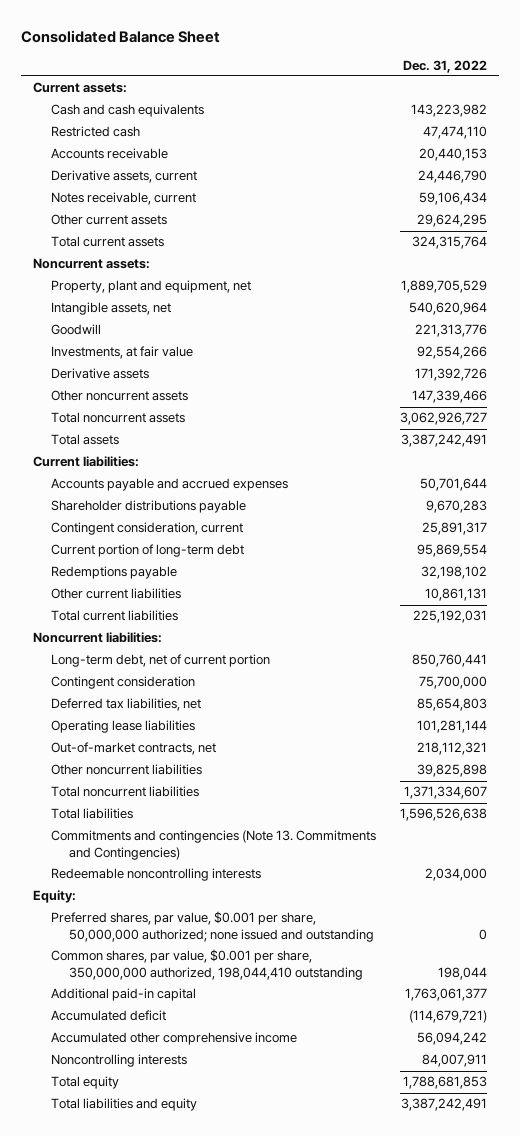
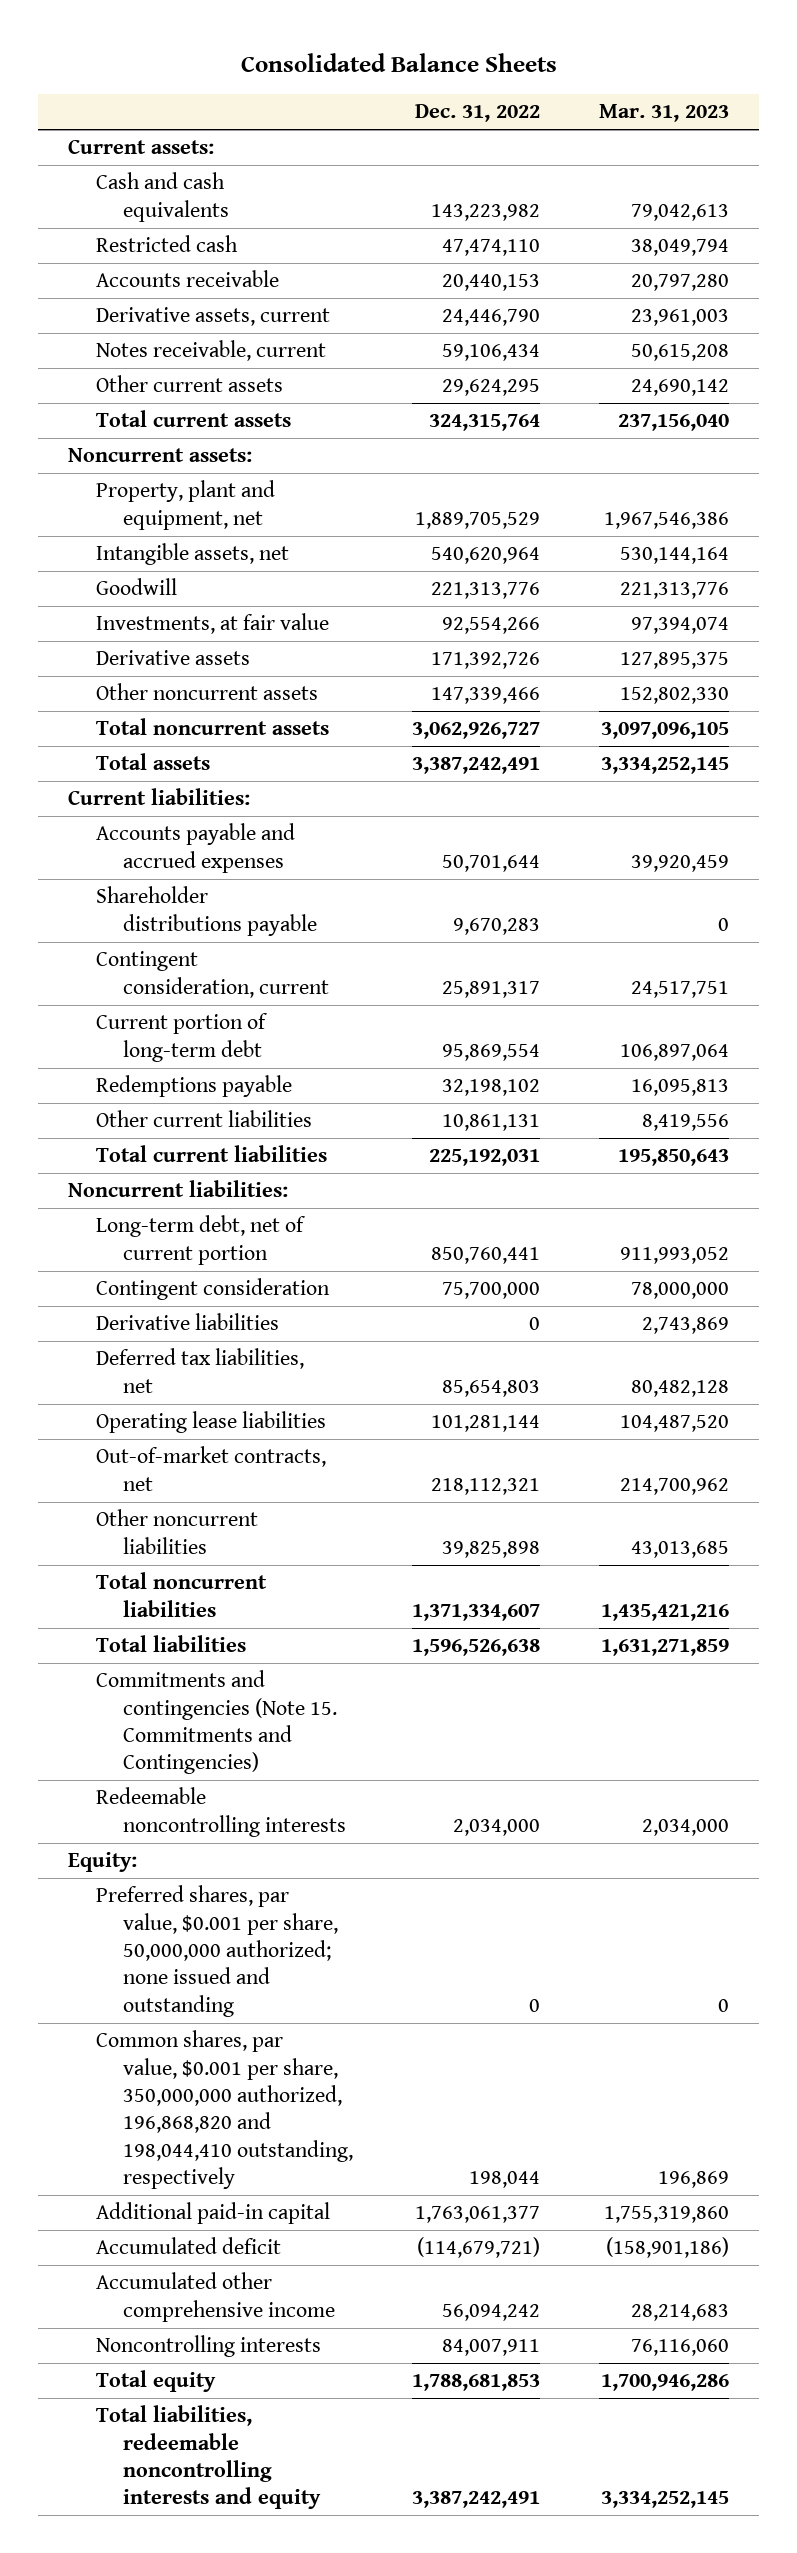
- Consolidated Balance Sheet
+ Consolidated Balance Sheets
- | Dec. 31, 2022
+ | Dec. 31, 2022 | Mar. 31, 2023
+ Derivative liabilities | 0 | 2,743,869
- Commitments and contingencies (Note 13. Commitments and Contingencies)
+ Commitments and contingencies (Note 15. Commitments and Contingencies)
- Common shares, par value, $0.001 per share, 350,000,000 authorized, 198,044,410 outstanding | 198,044
+ Common shares, par value, $0.001 per share, 350,000,000 authorized, 196,868,820 and 198,044,410 outstanding, respectively | 198,044 | 196,869
- Total liabilities and equity | 3,387,242,491
+ Total liabilities, redeemable noncontrolling interests and equity | 3,387,242,491 | 3,334,252,145

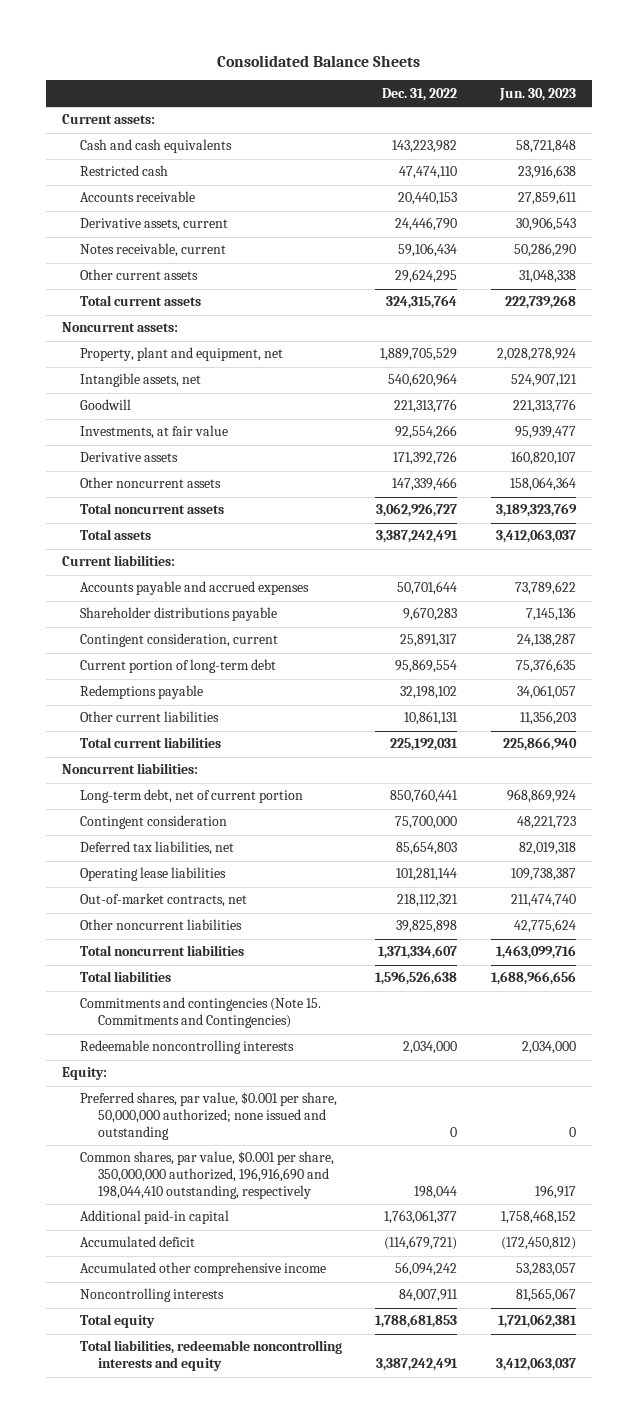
- | Dec. 31, 2022 | Mar. 31, 2023
+ | Dec. 31, 2022 | Jun. 30, 2023
- Derivative liabilities | 0 | 2,743,869
- Common shares, par value, $0.001 per share, 350,000,000 authorized, 196,868,820 and 198,044,410 outstanding, respectively | 198,044 | 196,869
+ Common shares, par value, $0.001 per share, 350,000,000 authorized, 196,916,690 and 198,044,410 outstanding, respectively | 198,044 | 196,917

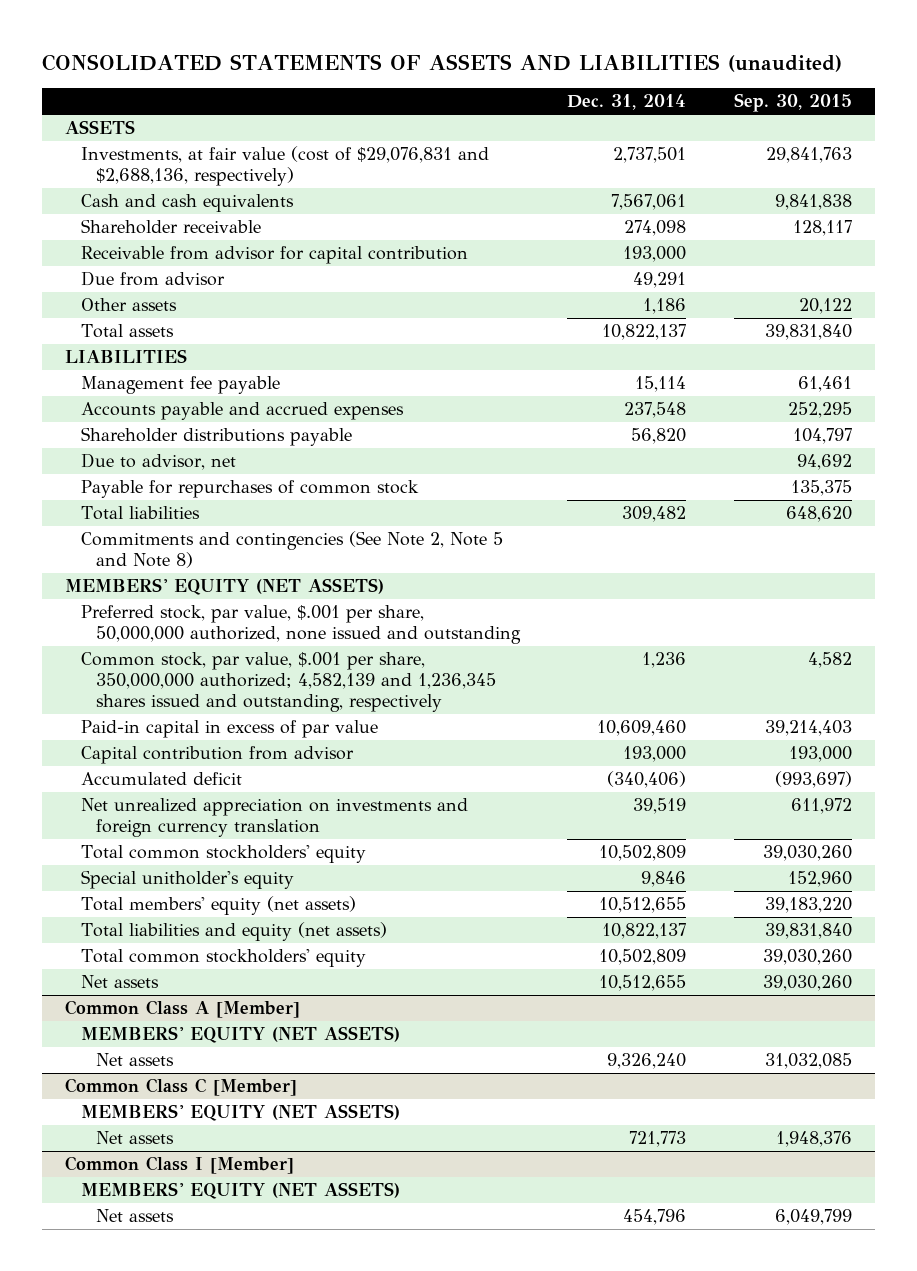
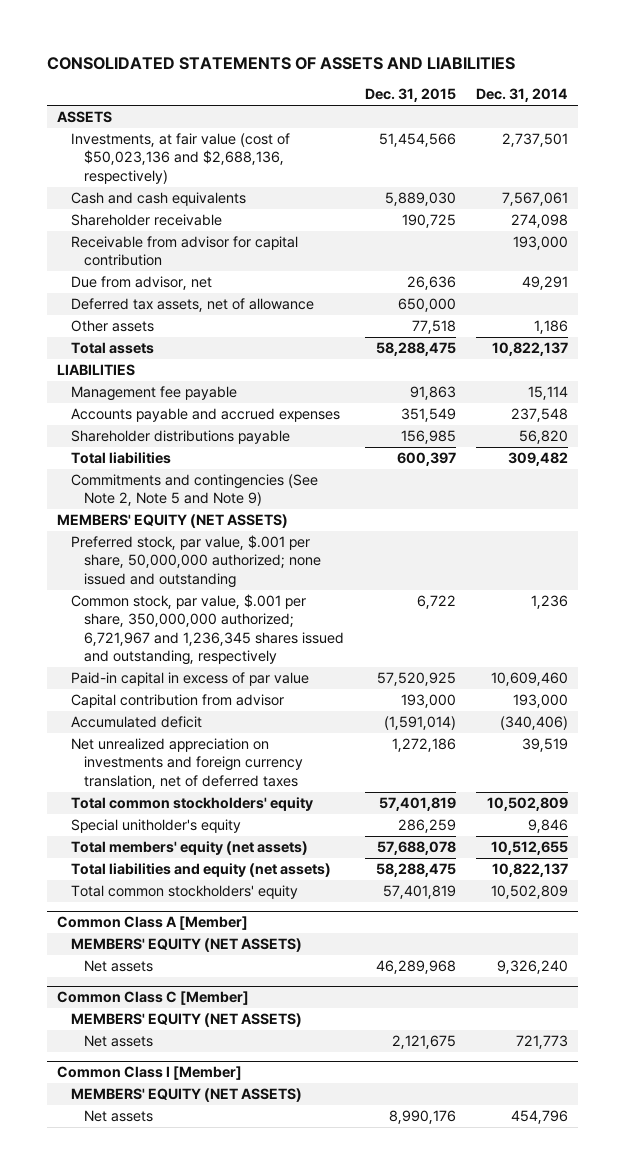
- CONSOLIDATED STATEMENTS OF ASSETS AND LIABILITIES (unaudited)
+ CONSOLIDATED STATEMENTS OF ASSETS AND LIABILITIES
- | Dec. 31, 2014 | Sep. 30, 2015
+ | Dec. 31, 2015 | Dec. 31, 2014
- Investments, at fair value (cost of $29,076,831 and $2,688,136, respectively) | 2,737,501 | 29,841,763
+ Investments, at fair value (cost of $50,023,136 and $2,688,136, respectively) | 51,454,566 | 2,737,501
- Due from advisor | 49,291 |
+ Due from advisor, net | 26,636 | 49,291
+ Deferred tax assets, net of allowance | 650,000 |
- Due to advisor, net | | 94,692
- Payable for repurchases of common stock | | 135,375
- Commitments and contingencies (See Note 2, Note 5 and Note 8)
+ Commitments and contingencies (See Note 2, Note 5 and Note 9)
- Preferred stock, par value, $.001 per share, 50,000,000 authorized, none issued and outstanding
- Common stock, par value, $.001 per share, 350,000,000 authorized; 4,582,139 and 1,236,345 shares issued and outstanding, respectively | 1,236 | 4,582
+ Preferred stock, par value, $.001 per share, 50,000,000 authorized; none issued and outstanding
+ Common stock, par value, $.001 per share, 350,000,000 authorized; 6,721,967 and 1,236,345 shares issued and outstanding, respectively | 6,722 | 1,236
- Net unrealized appreciation on investments and foreign currency translation | 39,519 | 611,972
+ Net unrealized appreciation on investments and foreign currency translation, net of deferred taxes | 1,272,186 | 39,519
- Net assets | 10,512,655 | 39,030,260

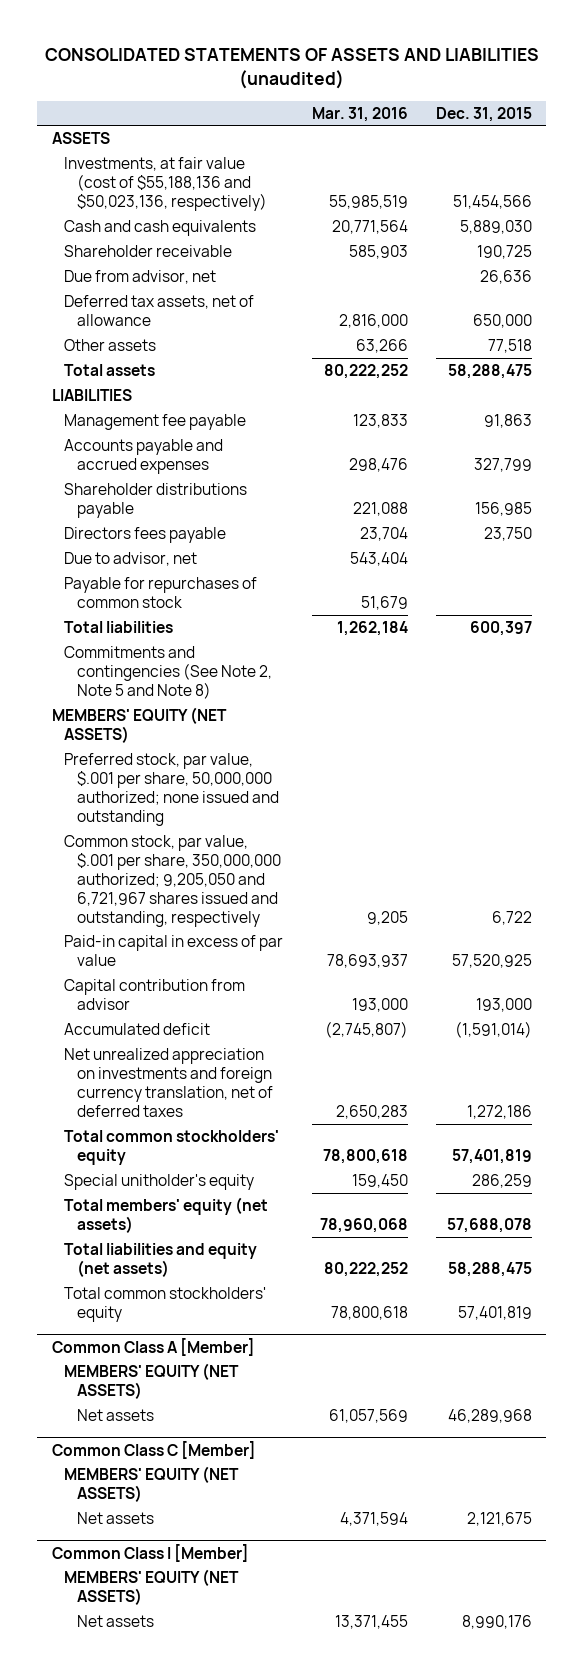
- CONSOLIDATED STATEMENTS OF ASSETS AND LIABILITIES
+ CONSOLIDATED STATEMENTS OF ASSETS AND LIABILITIES (unaudited)
- | Dec. 31, 2015 | Dec. 31, 2014
+ | Mar. 31, 2016 | Dec. 31, 2015
- Investments, at fair value (cost of $50,023,136 and $2,688,136, respectively) | 51,454,566 | 2,737,501
+ Investments, at fair value (cost of $55,188,136 and $50,023,136, respectively) | 55,985,519 | 51,454,566
- Receivable from advisor for capital contribution | | 193,000
- Accounts payable and accrued expenses | 351,549 | 237,548
+ Accounts payable and accrued expenses | 298,476 | 327,799
+ Directors fees payable | 23,704 | 23,750
+ Due to advisor, net | 543,404 |
+ Payable for repurchases of common stock | 51,679 |
- Commitments and contingencies (See Note 2, Note 5 and Note 9)
+ Commitments and contingencies (See Note 2, Note 5 and Note 8)
- Common stock, par value, $.001 per share, 350,000,000 authorized; 6,721,967 and 1,236,345 shares issued and outstanding, respectively | 6,722 | 1,236
+ Common stock, par value, $.001 per share, 350,000,000 authorized; 9,205,050 and 6,721,967 shares issued and outstanding, respectively | 9,205 | 6,722

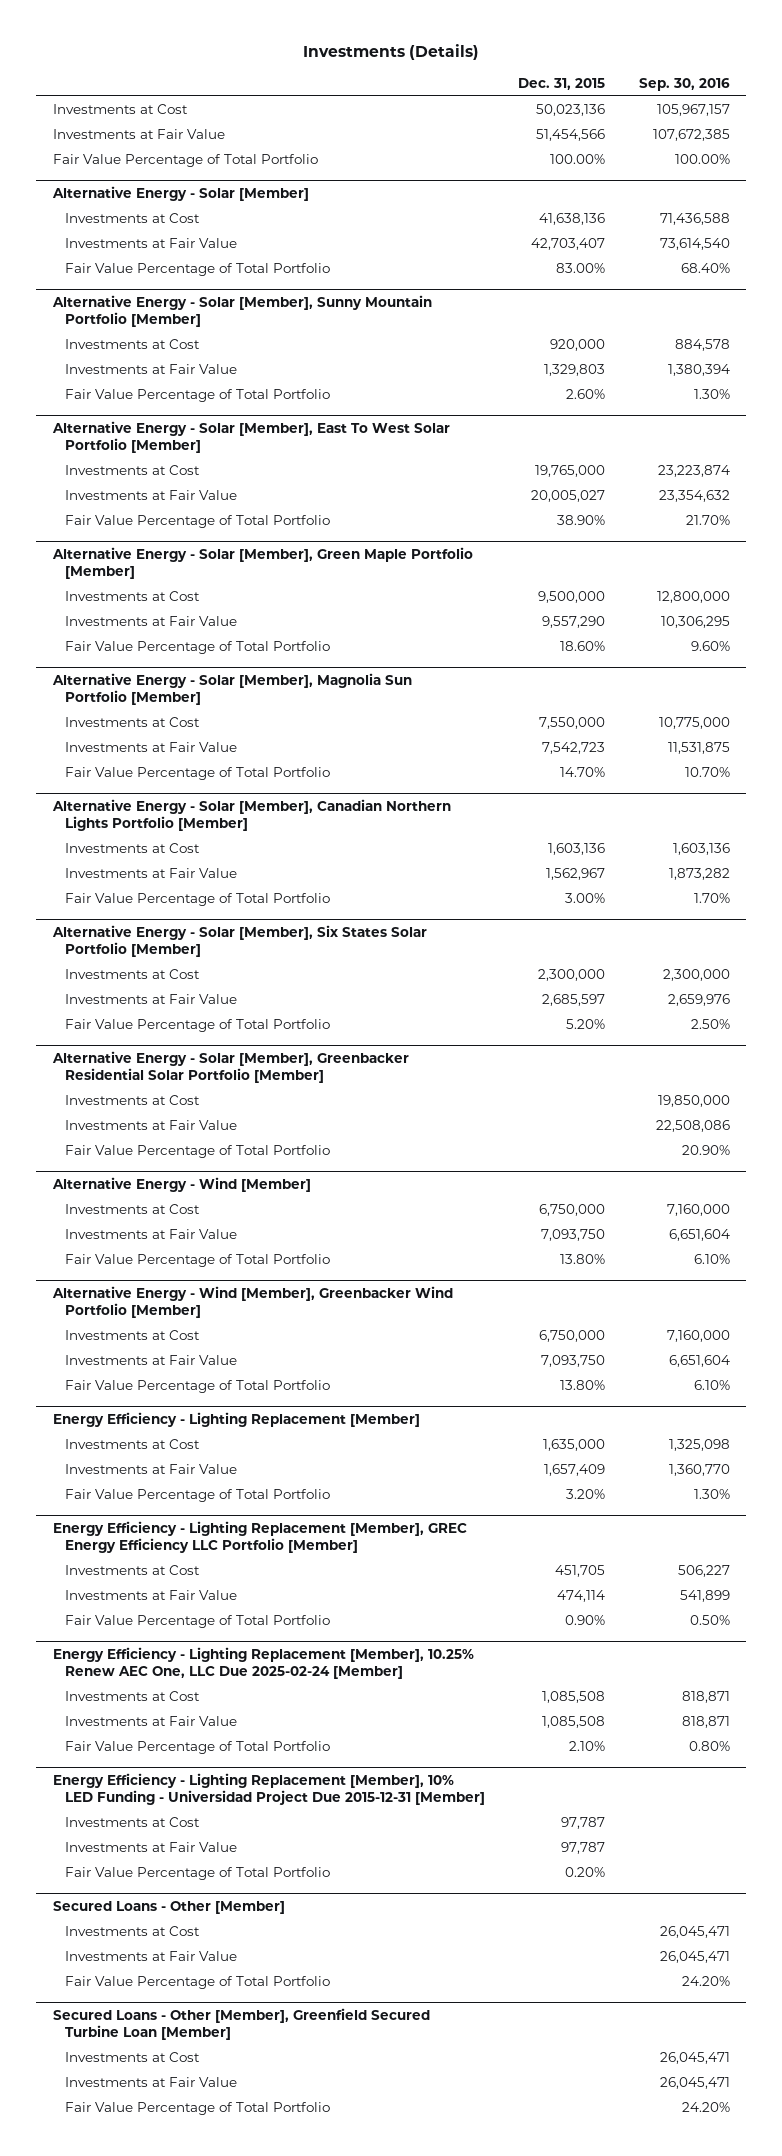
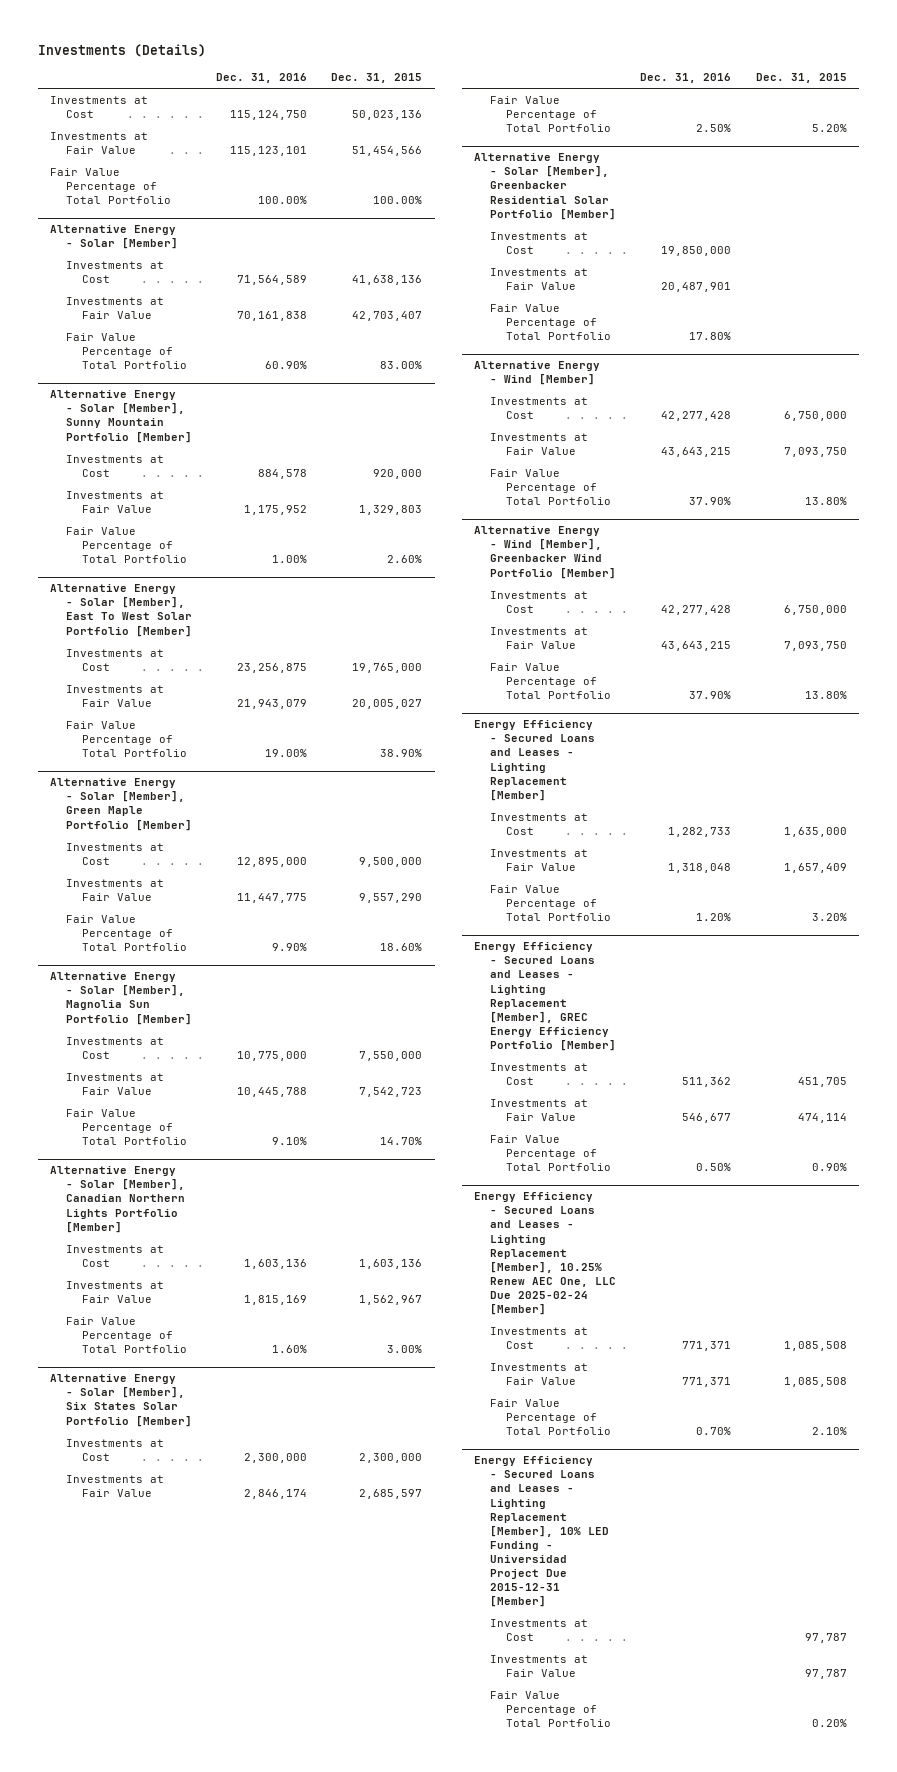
- | Dec. 31, 2015 | Sep. 30, 2016
+ | Dec. 31, 2016 | Dec. 31, 2015
- Energy Efficiency - Lighting Replacement [Member]
+ Energy Efficiency - Secured Loans and Leases - Lighting Replacement [Member]
- Energy Efficiency - Lighting Replacement [Member], GREC Energy Efficiency LLC Portfolio [Member]
+ Energy Efficiency - Secured Loans and Leases - Lighting Replacement [Member], GREC Energy Efficiency Portfolio [Member]
- Energy Efficiency - Lighting Replacement [Member], 10.25% Renew AEC One, LLC Due 2025-02-24 [Member]
+ Energy Efficiency - Secured Loans and Leases - Lighting Replacement [Member], 10.25% Renew AEC One, LLC Due 2025-02-24 [Member]
- Energy Efficiency - Lighting Replacement [Member], 10% LED Funding - Universidad Project Due 2015-12-31 [Member]
+ Energy Efficiency - Secured Loans and Leases - Lighting Replacement [Member], 10% LED Funding - Universidad Project Due 2015-12-31 [Member]
- Secured Loans - Other [Member]
- Investments at Cost | | 26,045,471
- Investments at Fair Value | | 26,045,471
- Fair Value Percentage of Total Portfolio | | 24.20%
- Secured Loans - Other [Member], Greenfield Secured Turbine Loan [Member]
- Investments at Cost | | 26,045,471
- Investments at Fair Value | | 26,045,471
- Fair Value Percentage of Total Portfolio | | 24.20%

